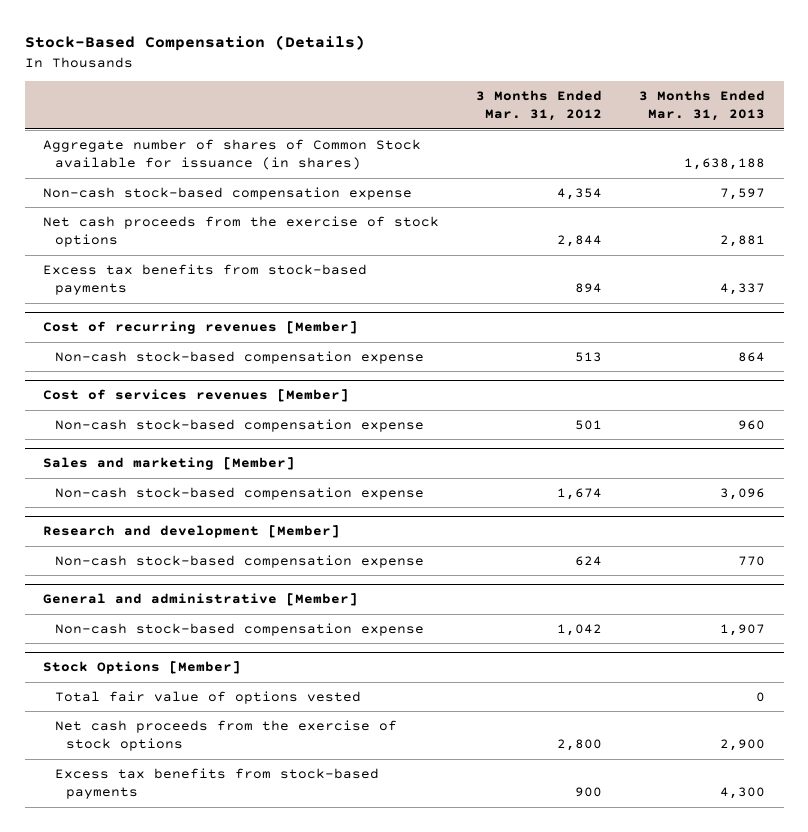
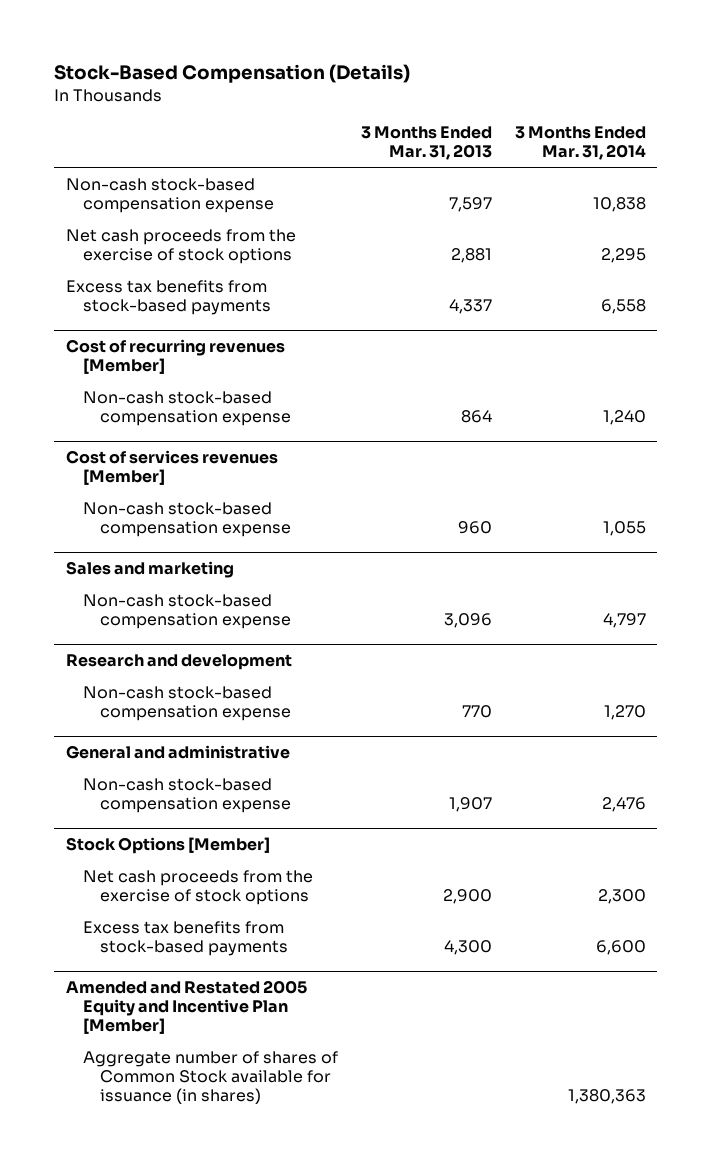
- | 3 Months Ended Mar. 31, 2012 | 3 Months Ended Mar. 31, 2013
+ | 3 Months Ended Mar. 31, 2013 | 3 Months Ended Mar. 31, 2014
- Aggregate number of shares of Common Stock available for issuance (in shares) | | 1,638,188
- Sales and marketing [Member]
+ Sales and marketing
- Research and development [Member]
+ Research and development
- General and administrative [Member]
+ General and administrative
@ Stock Options [Member]
- Total fair value of options vested | | 0
+ Amended and Restated 2005 Equity and Incentive Plan [Member]
+ Aggregate number of shares of Common Stock available for issuance (in shares) | | 1,380,363

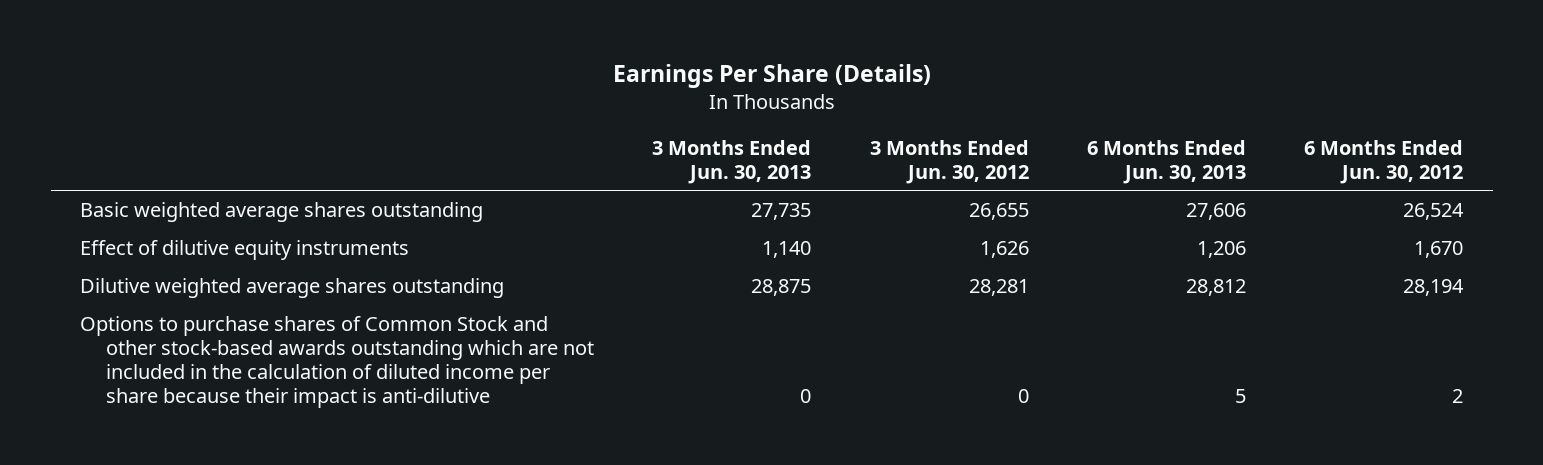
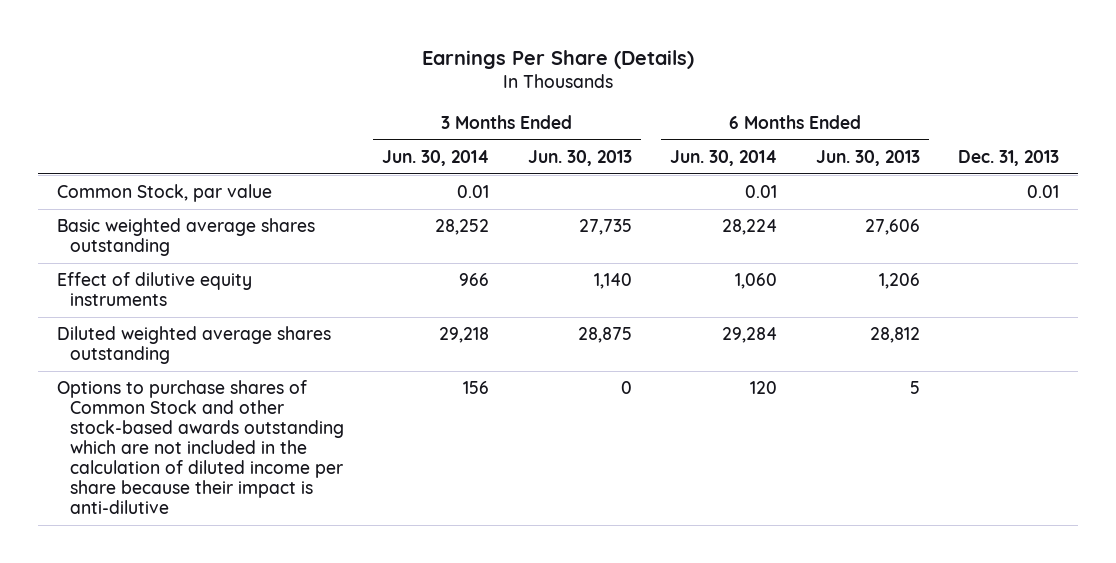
- | 3 Months Ended Jun. 30, 2013 | 3 Months Ended Jun. 30, 2012 | 6 Months Ended Jun. 30, 2013 | 6 Months Ended Jun. 30, 2012
+ | 3 Months Ended Jun. 30, 2014 | 3 Months Ended Jun. 30, 2013 | 6 Months Ended Jun. 30, 2014 | 6 Months Ended Jun. 30, 2013 | Dec. 31, 2013
+ Common Stock, par value | 0.01 | | 0.01 | | 0.01
- Dilutive weighted average shares outstanding | 28,875 | 28,281 | 28,812 | 28,194
+ Diluted weighted average shares outstanding | 29,218 | 28,875 | 29,284 | 28,812 |

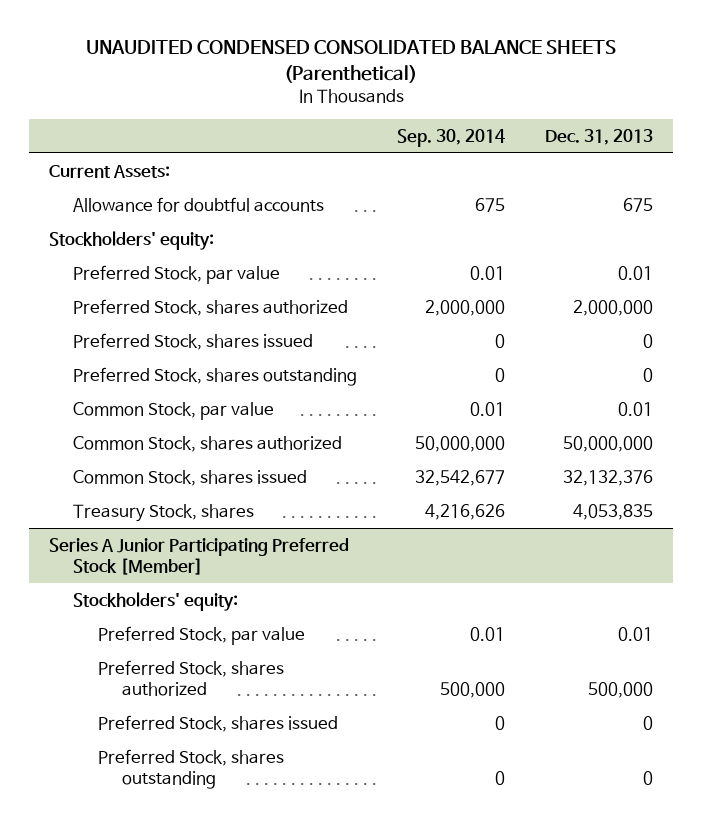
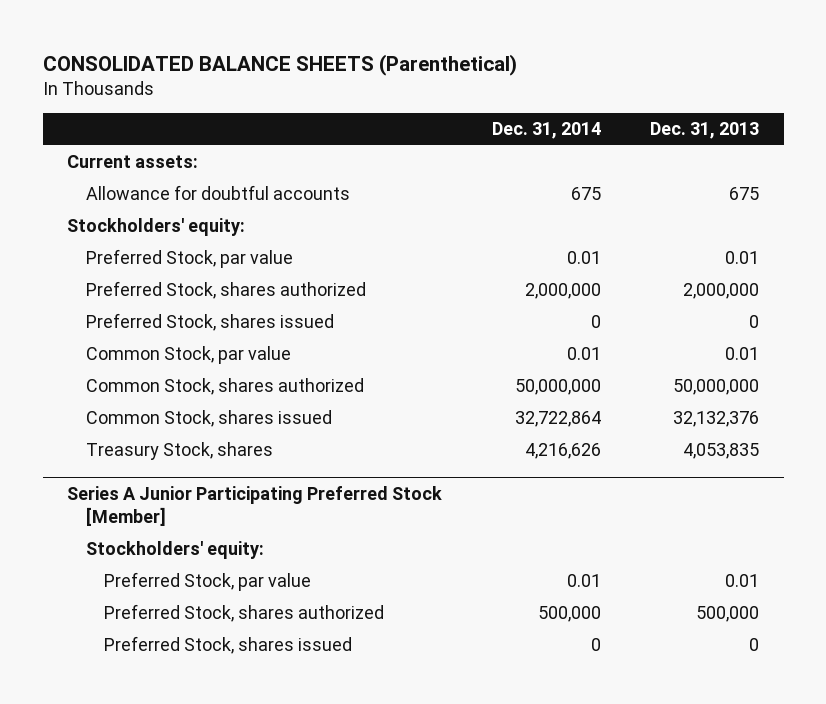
- UNAUDITED CONDENSED CONSOLIDATED BALANCE SHEETS (Parenthetical)
+ CONSOLIDATED BALANCE SHEETS (Parenthetical)
- | Sep. 30, 2014 | Dec. 31, 2013
+ | Dec. 31, 2014 | Dec. 31, 2013
- Current Assets:
+ Current assets:
- Preferred Stock, shares outstanding | 0 | 0
@ Series A Junior Participating Preferred Stock [Member]
- Preferred Stock, shares outstanding | 0 | 0

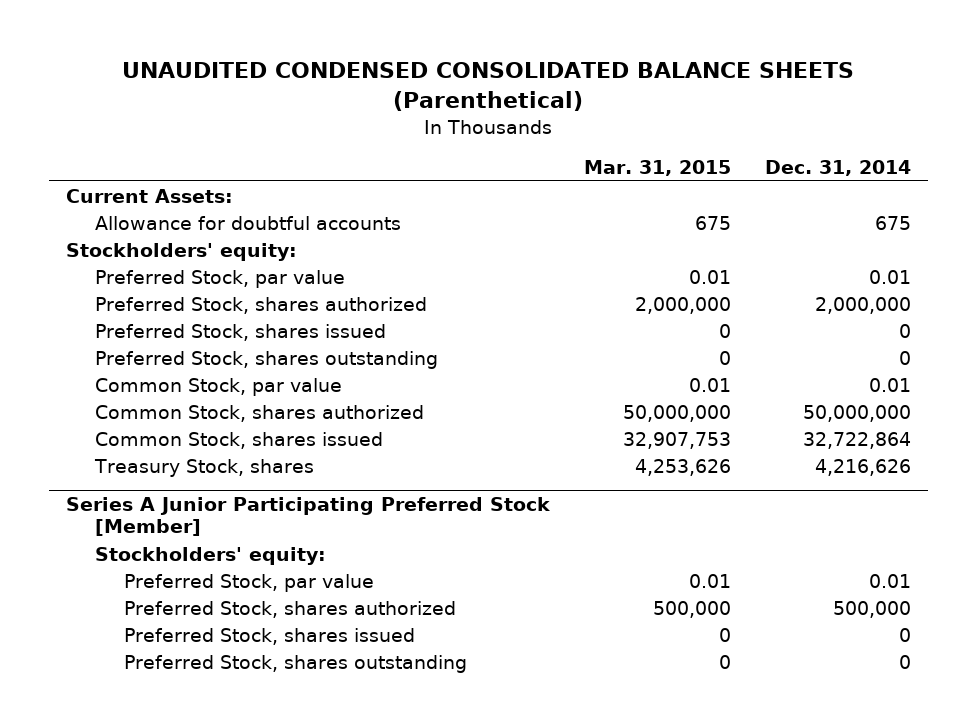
- CONSOLIDATED BALANCE SHEETS (Parenthetical)
+ UNAUDITED CONDENSED CONSOLIDATED BALANCE SHEETS (Parenthetical)
- | Dec. 31, 2014 | Dec. 31, 2013
+ | Mar. 31, 2015 | Dec. 31, 2014
- Current assets:
+ Current Assets:
+ Preferred Stock, shares outstanding | 0 | 0
@ Series A Junior Participating Preferred Stock [Member]
+ Preferred Stock, shares outstanding | 0 | 0

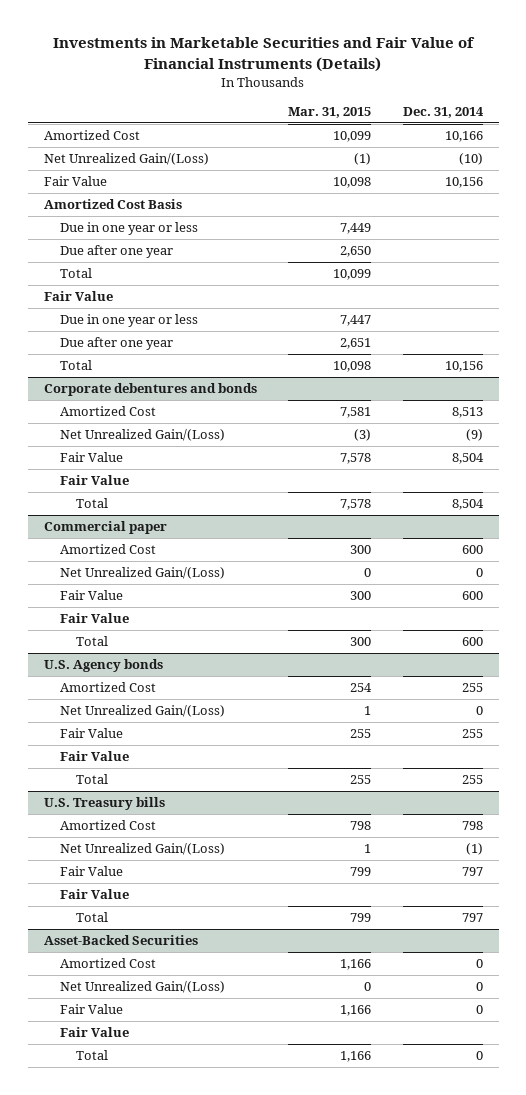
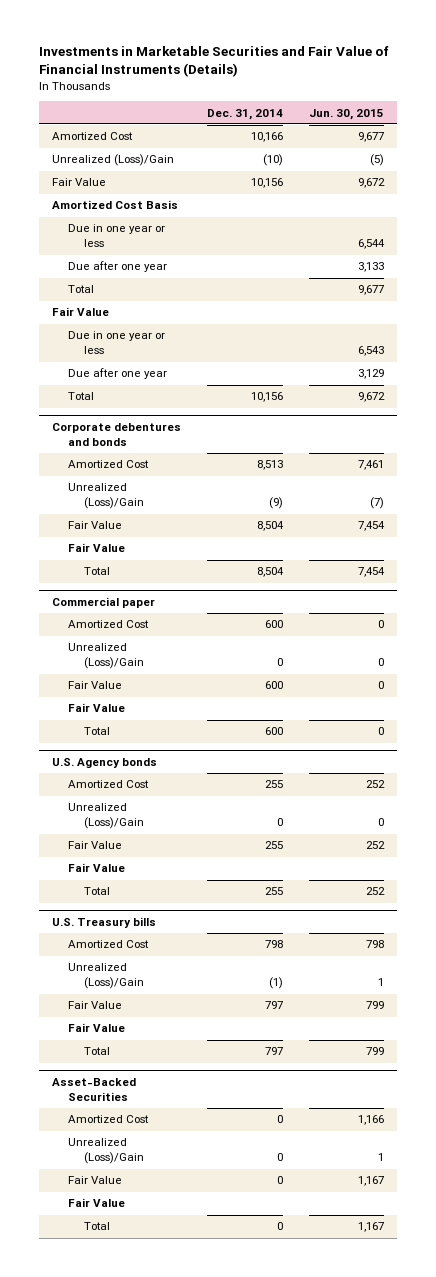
- | Mar. 31, 2015 | Dec. 31, 2014
+ | Dec. 31, 2014 | Jun. 30, 2015
- Net Unrealized Gain/(Loss) | (1) | (10)
+ Unrealized (Loss)/Gain | (10) | (5)
@ Corporate debentures and bonds
- Net Unrealized Gain/(Loss) | (3) | (9)
+ Unrealized (Loss)/Gain | (9) | (7)
@ Commercial paper
- Net Unrealized Gain/(Loss) | 0 | 0
+ Unrealized (Loss)/Gain | 0 | 0
@ U.S. Agency bonds
- Net Unrealized Gain/(Loss) | 1 | 0
+ Unrealized (Loss)/Gain | 0 | 0
@ U.S. Treasury bills
- Net Unrealized Gain/(Loss) | 1 | (1)
+ Unrealized (Loss)/Gain | (1) | 1
@ Asset-Backed Securities
- Net Unrealized Gain/(Loss) | 0 | 0
+ Unrealized (Loss)/Gain | 0 | 1

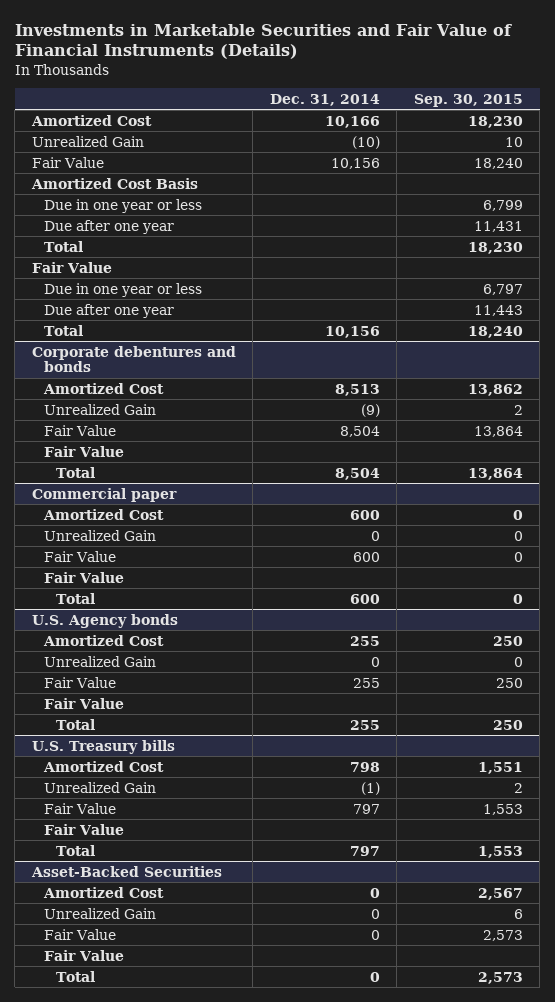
- | Dec. 31, 2014 | Jun. 30, 2015
+ | Dec. 31, 2014 | Sep. 30, 2015
- Unrealized (Loss)/Gain | (10) | (5)
+ Unrealized Gain | (10) | 10
@ Corporate debentures and bonds
- Unrealized (Loss)/Gain | (9) | (7)
+ Unrealized Gain | (9) | 2
@ Commercial paper
- Unrealized (Loss)/Gain | 0 | 0
+ Unrealized Gain | 0 | 0
@ U.S. Agency bonds
- Unrealized (Loss)/Gain | 0 | 0
+ Unrealized Gain | 0 | 0
@ U.S. Treasury bills
- Unrealized (Loss)/Gain | (1) | 1
+ Unrealized Gain | (1) | 2
@ Asset-Backed Securities
- Unrealized (Loss)/Gain | 0 | 1
+ Unrealized Gain | 0 | 6

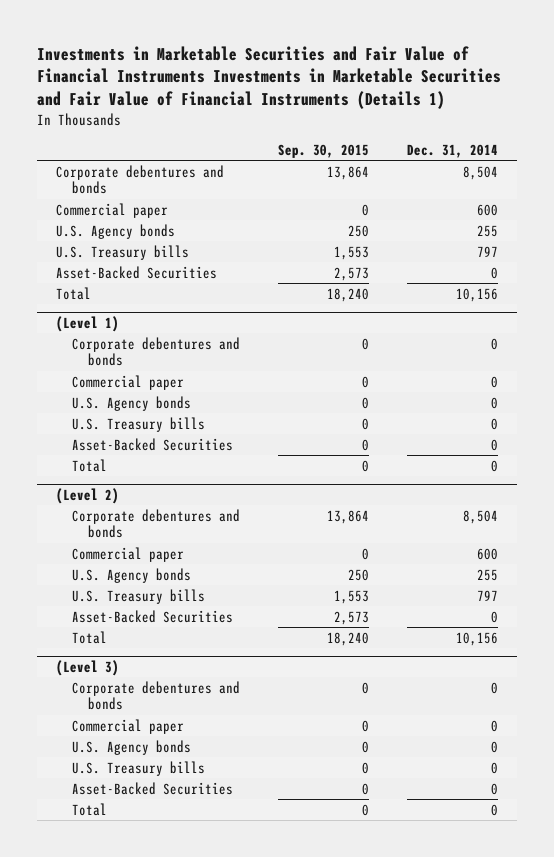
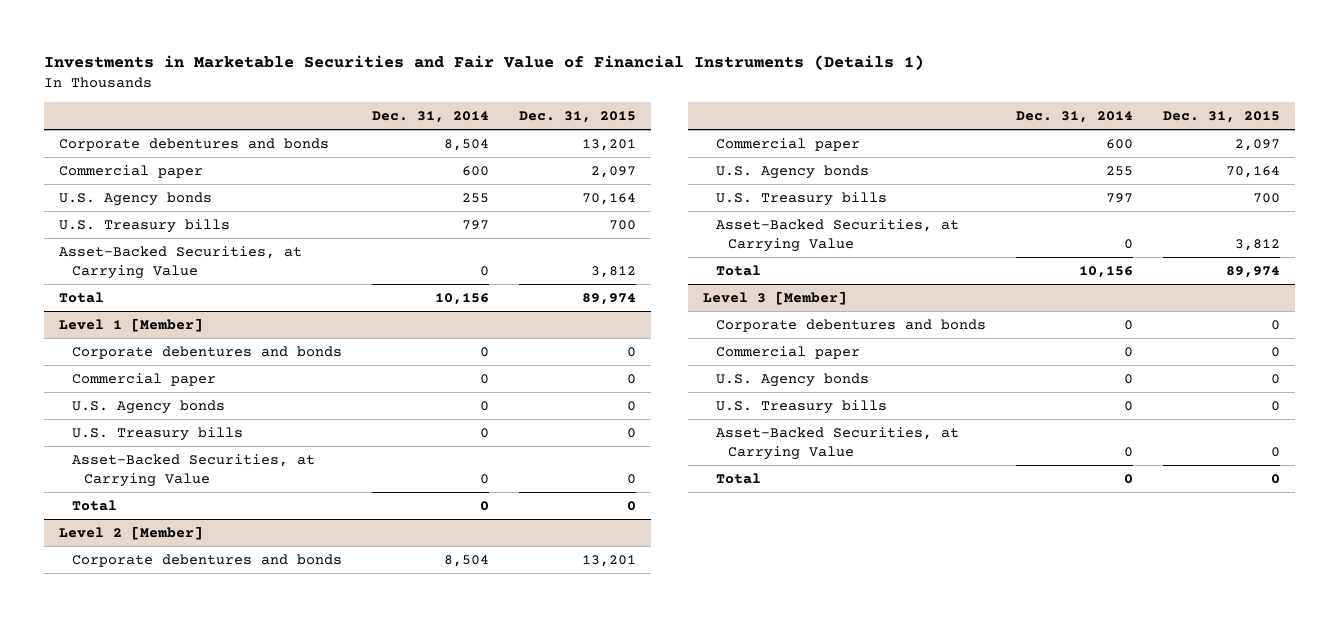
- Investments in Marketable Securities and Fair Value of Financial Instruments Investments in Marketable Securities and Fair Value of Financial Instruments (Details 1)
+ Investments in Marketable Securities and Fair Value of Financial Instruments (Details 1)
- | Sep. 30, 2015 | Dec. 31, 2014
+ | Dec. 31, 2014 | Dec. 31, 2015
- Asset-Backed Securities | 2,573 | 0
+ Asset-Backed Securities, at Carrying Value | 0 | 3,812
- (Level 1)
+ Level 1 [Member]
- Asset-Backed Securities | 0 | 0
+ Asset-Backed Securities, at Carrying Value | 0 | 0
- (Level 2)
+ Level 2 [Member]
- Asset-Backed Securities | 2,573 | 0
+ Asset-Backed Securities, at Carrying Value | 0 | 3,812
- (Level 3)
+ Level 3 [Member]
- Asset-Backed Securities | 0 | 0
+ Asset-Backed Securities, at Carrying Value | 0 | 0

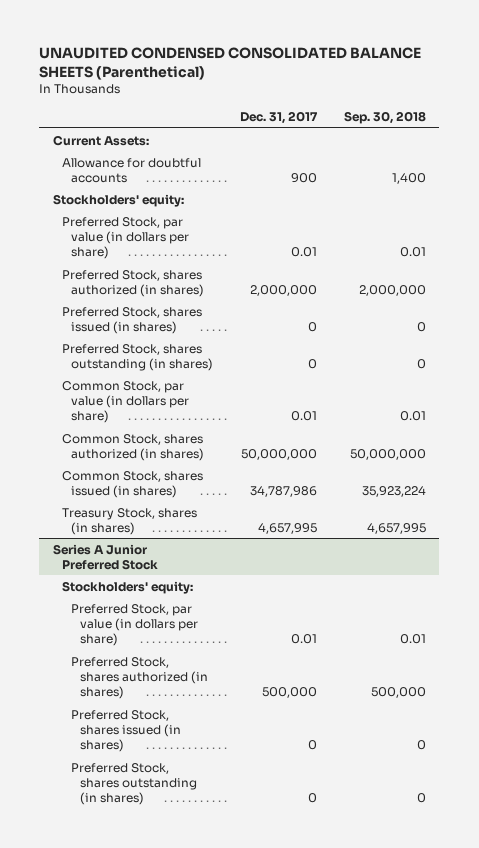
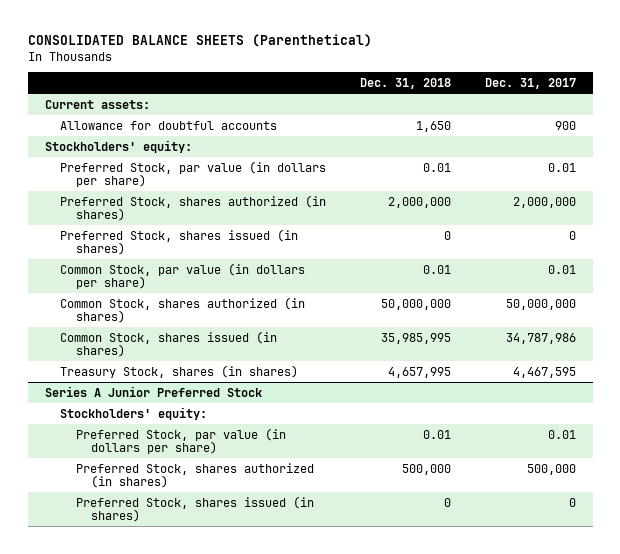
- UNAUDITED CONDENSED CONSOLIDATED BALANCE SHEETS (Parenthetical)
+ CONSOLIDATED BALANCE SHEETS (Parenthetical)
- | Dec. 31, 2017 | Sep. 30, 2018
+ | Dec. 31, 2018 | Dec. 31, 2017
- Current Assets:
+ Current assets:
- Preferred Stock, shares outstanding (in shares) | 0 | 0
- Treasury Stock, shares (in shares) | 4,657,995 | 4,657,995
+ Treasury Stock, shares (in shares) | 4,657,995 | 4,467,595
@ Series A Junior Preferred Stock
- Preferred Stock, shares outstanding (in shares) | 0 | 0

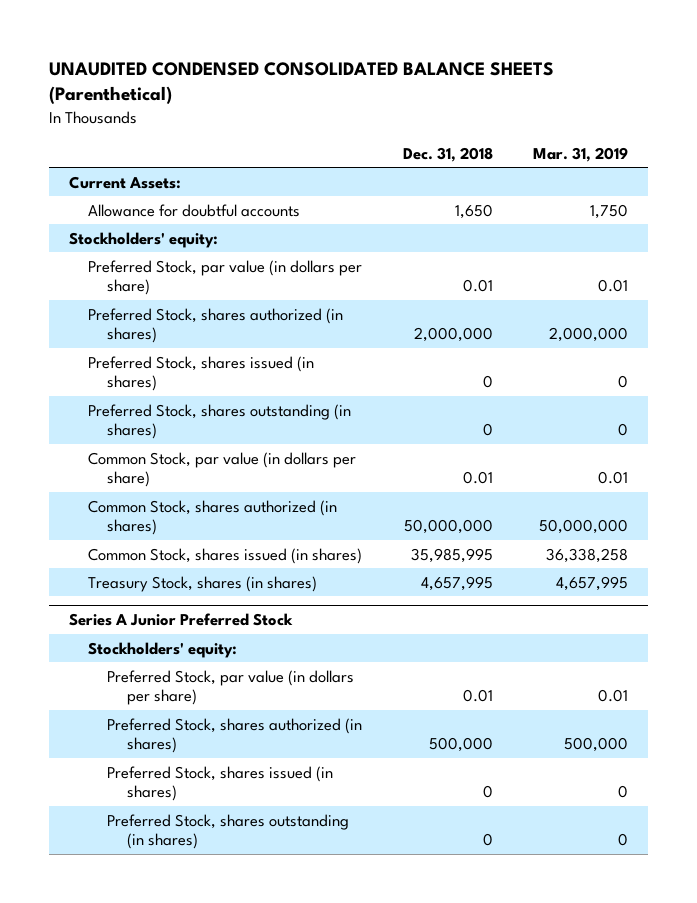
- CONSOLIDATED BALANCE SHEETS (Parenthetical)
+ UNAUDITED CONDENSED CONSOLIDATED BALANCE SHEETS (Parenthetical)
- | Dec. 31, 2018 | Dec. 31, 2017
+ | Dec. 31, 2018 | Mar. 31, 2019
- Current assets:
+ Current Assets:
+ Preferred Stock, shares outstanding (in shares) | 0 | 0
@ Series A Junior Preferred Stock
+ Preferred Stock, shares outstanding (in shares) | 0 | 0

